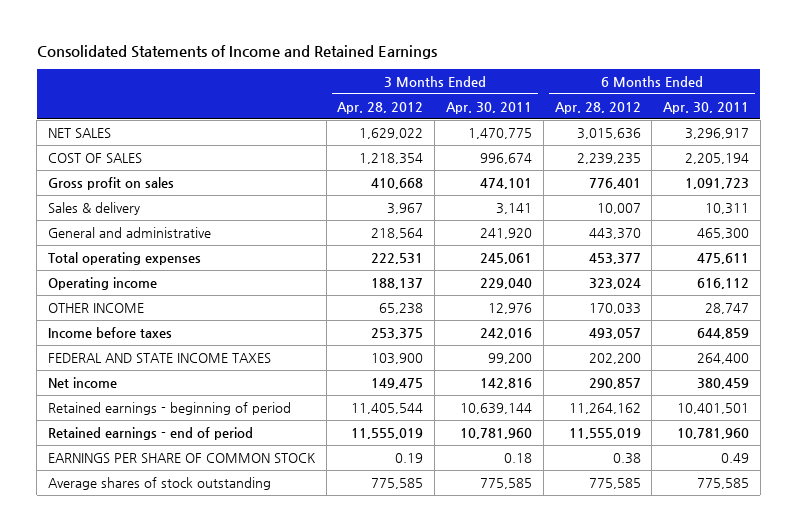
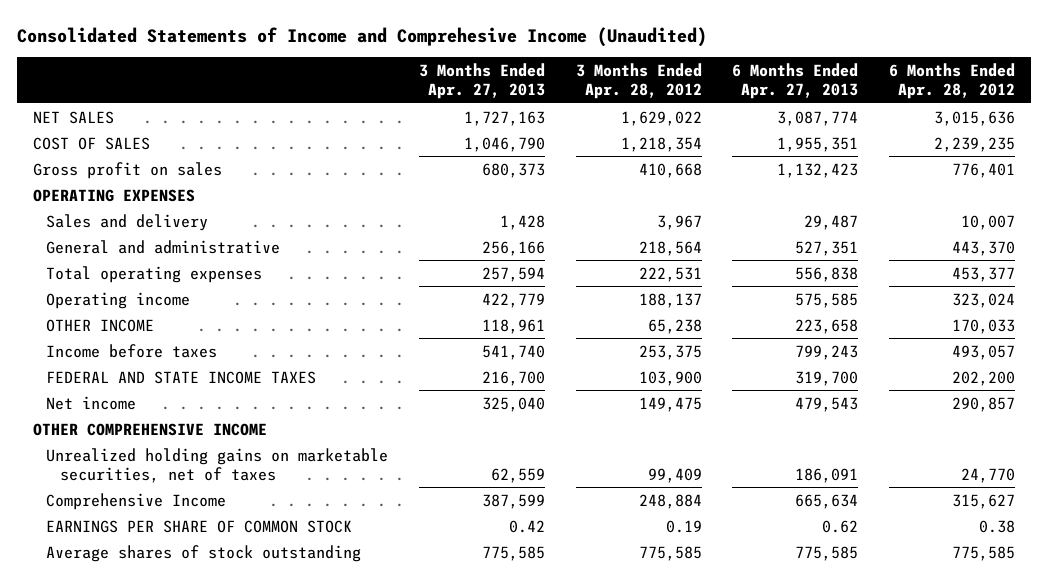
- Consolidated Statements of Income and Retained Earnings
+ Consolidated Statements of Income and Comprehesive Income (Unaudited)
- | 3 Months Ended Apr. 28, 2012 | 3 Months Ended Apr. 30, 2011 | 6 Months Ended Apr. 28, 2012 | 6 Months Ended Apr. 30, 2011
+ | 3 Months Ended Apr. 27, 2013 | 3 Months Ended Apr. 28, 2012 | 6 Months Ended Apr. 27, 2013 | 6 Months Ended Apr. 28, 2012
- Sales & delivery | 3,967 | 3,141 | 10,007 | 10,311
+ OPERATING EXPENSES
+ Sales and delivery | 1,428 | 3,967 | 29,487 | 10,007
- Retained earnings - beginning of period | 11,405,544 | 10,639,144 | 11,264,162 | 10,401,501
- Retained earnings - end of period | 11,555,019 | 10,781,960 | 11,555,019 | 10,781,960
+ OTHER COMPREHENSIVE INCOME
+ Unrealized holding gains on marketable securities, net of taxes | 62,559 | 99,409 | 186,091 | 24,770
+ Comprehensive Income | 387,599 | 248,884 | 665,634 | 315,627

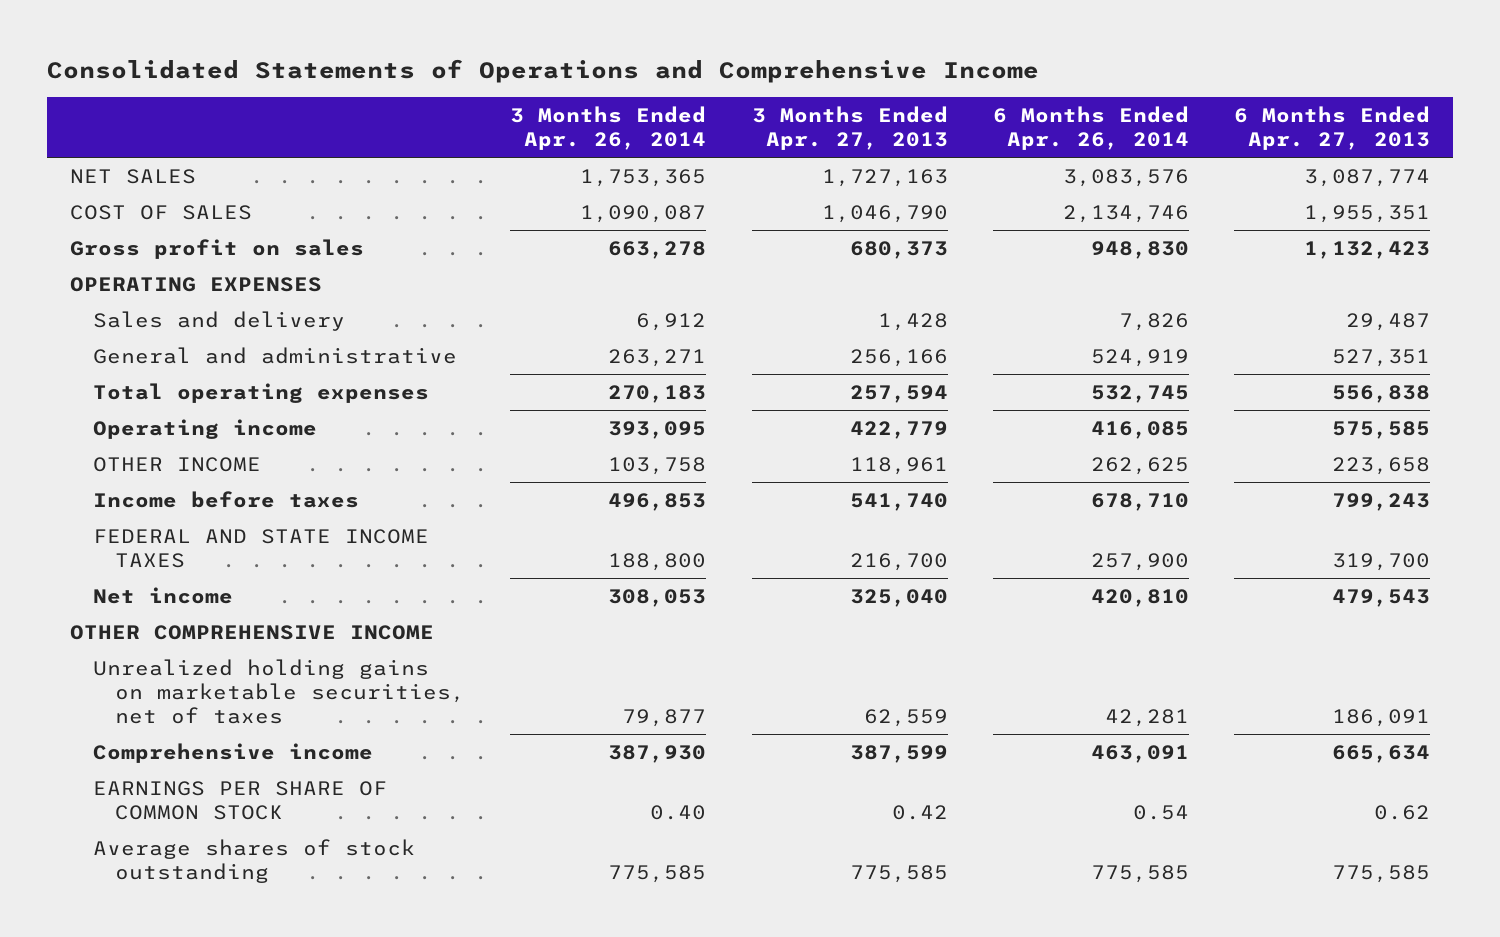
- Consolidated Statements of Income and Comprehesive Income (Unaudited)
+ Consolidated Statements of Operations and Comprehensive Income
- | 3 Months Ended Apr. 27, 2013 | 3 Months Ended Apr. 28, 2012 | 6 Months Ended Apr. 27, 2013 | 6 Months Ended Apr. 28, 2012
+ | 3 Months Ended Apr. 26, 2014 | 3 Months Ended Apr. 27, 2013 | 6 Months Ended Apr. 26, 2014 | 6 Months Ended Apr. 27, 2013
- Comprehensive Income | 387,599 | 248,884 | 665,634 | 315,627
+ Comprehensive income | 387,930 | 387,599 | 463,091 | 665,634

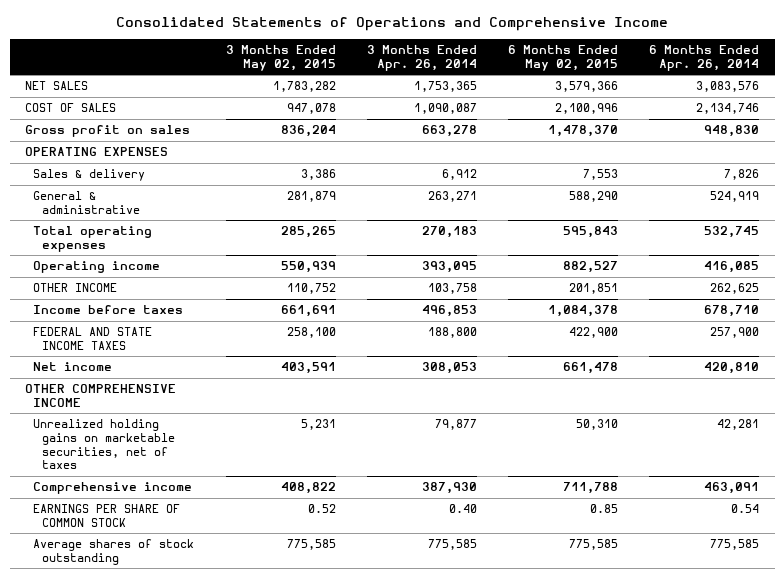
- | 3 Months Ended Apr. 26, 2014 | 3 Months Ended Apr. 27, 2013 | 6 Months Ended Apr. 26, 2014 | 6 Months Ended Apr. 27, 2013
+ | 3 Months Ended May 02, 2015 | 3 Months Ended Apr. 26, 2014 | 6 Months Ended May 02, 2015 | 6 Months Ended Apr. 26, 2014
- Sales and delivery | 6,912 | 1,428 | 7,826 | 29,487
- General and administrative | 263,271 | 256,166 | 524,919 | 527,351
+ Sales & delivery | 3,386 | 6,912 | 7,553 | 7,826
+ General & administrative | 281,879 | 263,271 | 588,290 | 524,919

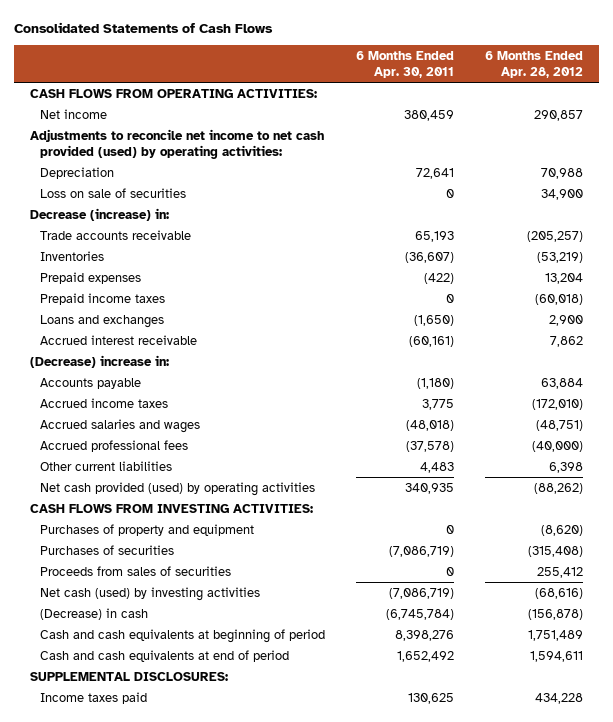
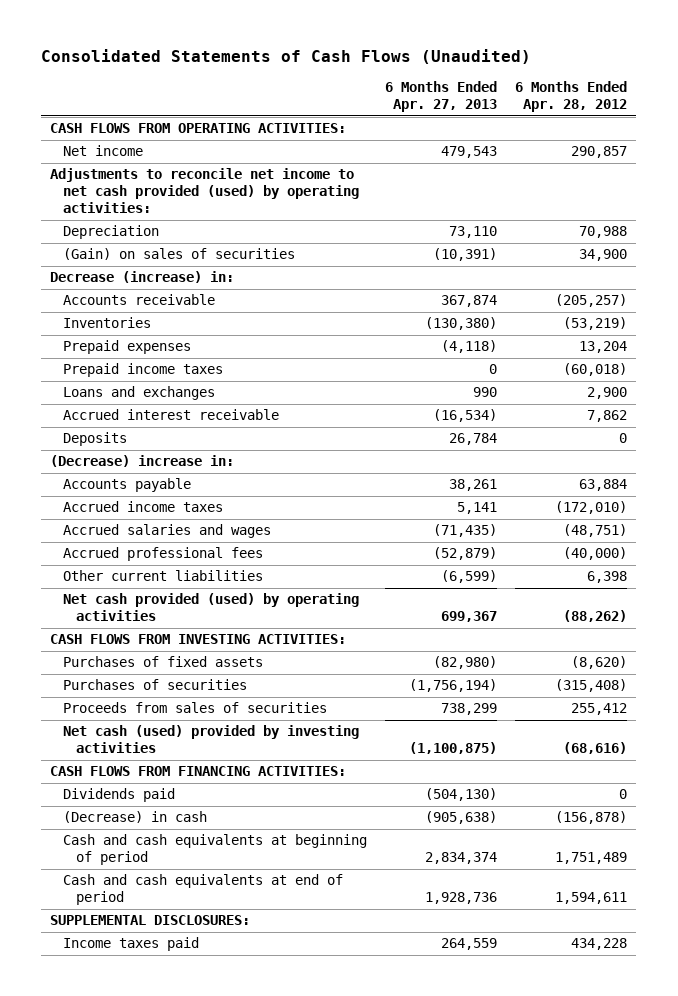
- Consolidated Statements of Cash Flows
+ Consolidated Statements of Cash Flows (Unaudited)
- | 6 Months Ended Apr. 30, 2011 | 6 Months Ended Apr. 28, 2012
+ | 6 Months Ended Apr. 27, 2013 | 6 Months Ended Apr. 28, 2012
- Loss on sale of securities | 0 | 34,900
+ (Gain) on sales of securities | (10,391) | 34,900
- Trade accounts receivable | 65,193 | (205,257)
+ Accounts receivable | 367,874 | (205,257)
+ Deposits | 26,784 | 0
- Purchases of property and equipment | 0 | (8,620)
+ Purchases of fixed assets | (82,980) | (8,620)
- Net cash (used) by investing activities | (7,086,719) | (68,616)
+ Net cash (used) provided by investing activities | (1,100,875) | (68,616)
+ CASH FLOWS FROM FINANCING ACTIVITIES:
+ Dividends paid | (504,130) | 0

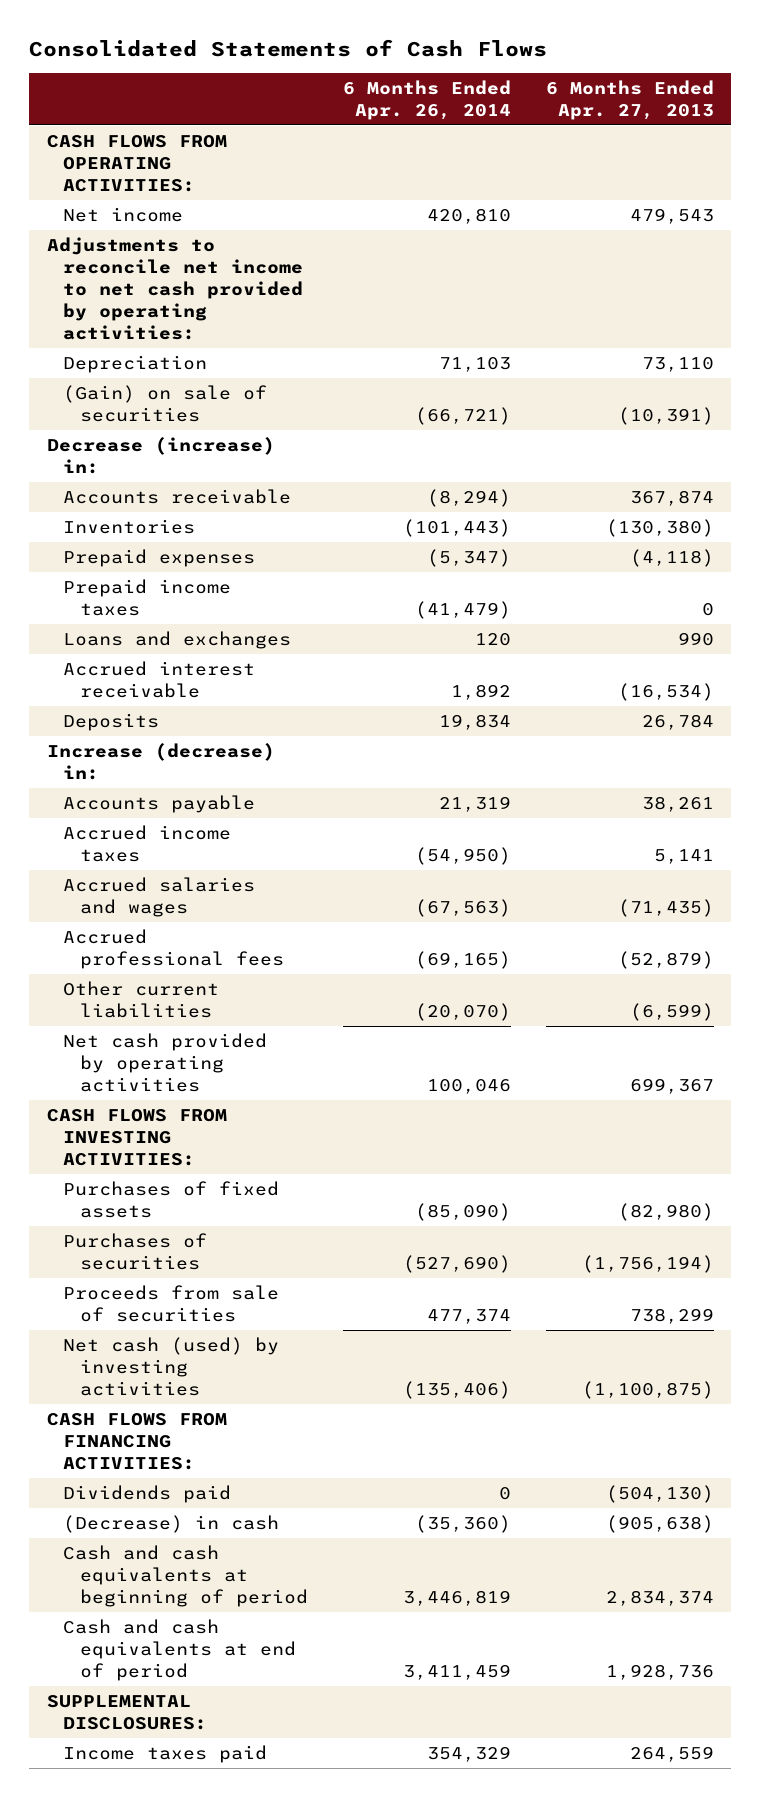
- Consolidated Statements of Cash Flows (Unaudited)
+ Consolidated Statements of Cash Flows
- | 6 Months Ended Apr. 27, 2013 | 6 Months Ended Apr. 28, 2012
+ | 6 Months Ended Apr. 26, 2014 | 6 Months Ended Apr. 27, 2013
- Adjustments to reconcile net income to net cash provided (used) by operating activities:
+ Adjustments to reconcile net income to net cash provided by operating activities:
- (Gain) on sales of securities | (10,391) | 34,900
+ (Gain) on sale of securities | (66,721) | (10,391)
- (Decrease) increase in:
+ Increase (decrease) in:
- Net cash provided (used) by operating activities | 699,367 | (88,262)
+ Net cash provided by operating activities | 100,046 | 699,367
- Proceeds from sales of securities | 738,299 | 255,412
- Net cash (used) provided by investing activities | (1,100,875) | (68,616)
+ Proceeds from sale of securities | 477,374 | 738,299
+ Net cash (used) by investing activities | (135,406) | (1,100,875)

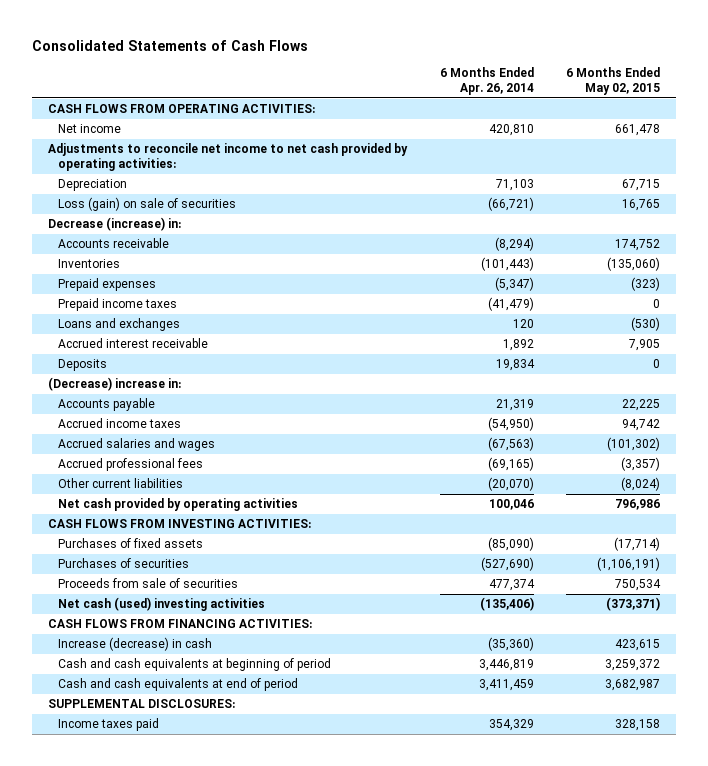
- | 6 Months Ended Apr. 26, 2014 | 6 Months Ended Apr. 27, 2013
+ | 6 Months Ended Apr. 26, 2014 | 6 Months Ended May 02, 2015
- (Gain) on sale of securities | (66,721) | (10,391)
+ Loss (gain) on sale of securities | (66,721) | 16,765
- Increase (decrease) in:
+ (Decrease) increase in:
- Net cash (used) by investing activities | (135,406) | (1,100,875)
+ Net cash (used) investing activities | (135,406) | (373,371)
- Dividends paid | 0 | (504,130)
- (Decrease) in cash | (35,360) | (905,638)
+ Increase (decrease) in cash | (35,360) | 423,615

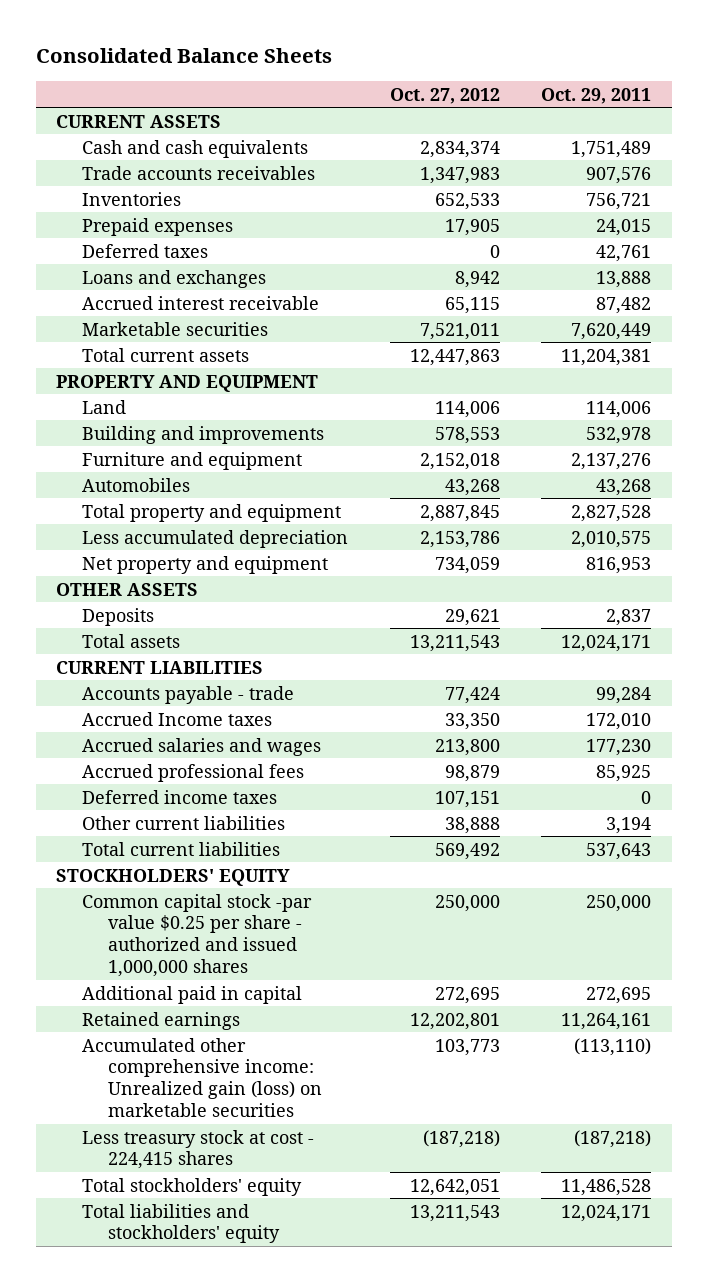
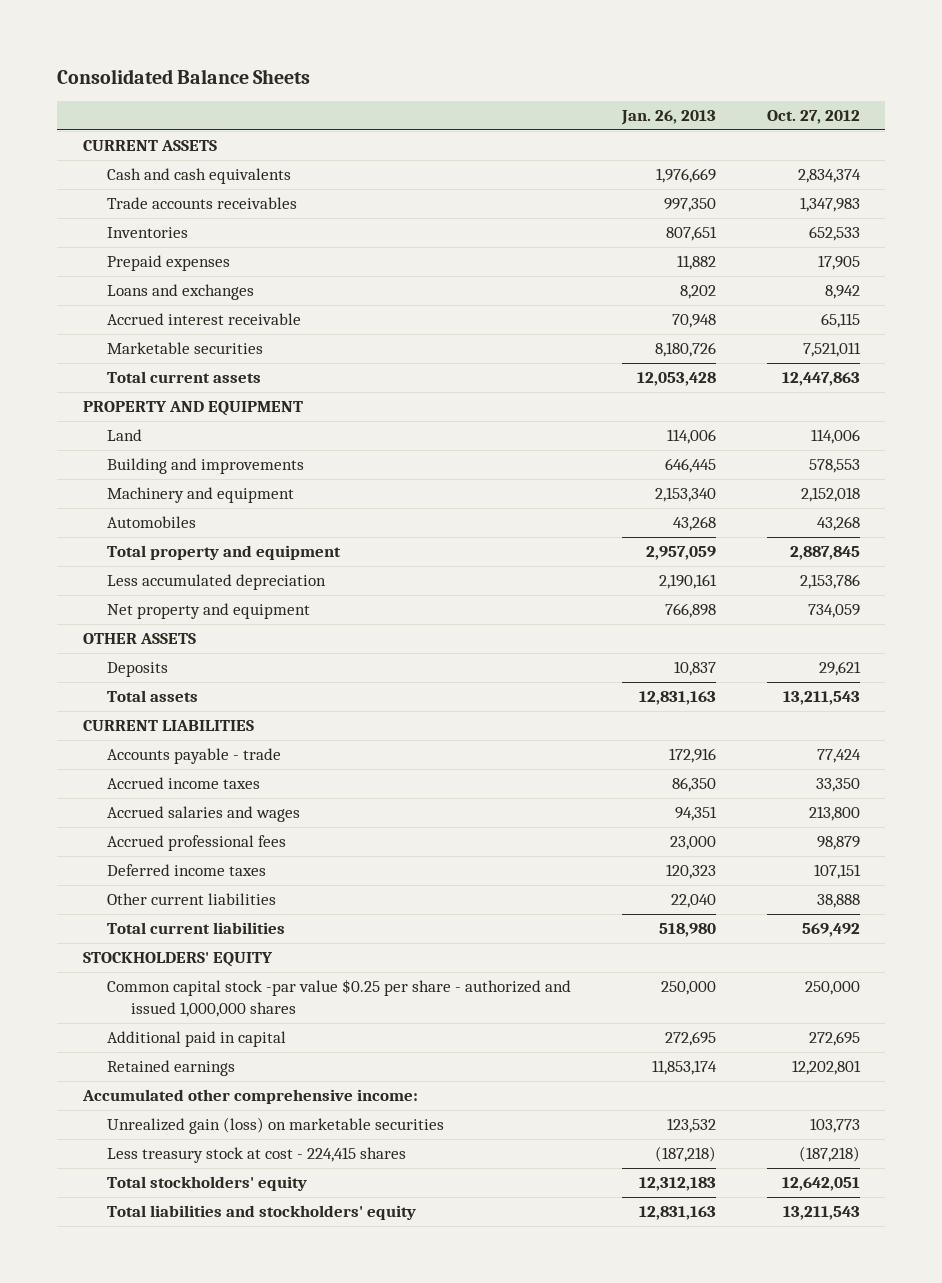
- | Oct. 27, 2012 | Oct. 29, 2011
+ | Jan. 26, 2013 | Oct. 27, 2012
- Deferred taxes | 0 | 42,761
- Furniture and equipment | 2,152,018 | 2,137,276
+ Machinery and equipment | 2,153,340 | 2,152,018
- Accrued Income taxes | 33,350 | 172,010
+ Accrued income taxes | 86,350 | 33,350
- Accumulated other comprehensive income: Unrealized gain (loss) on marketable securities | 103,773 | (113,110)
+ Accumulated other comprehensive income:
+ Unrealized gain (loss) on marketable securities | 123,532 | 103,773

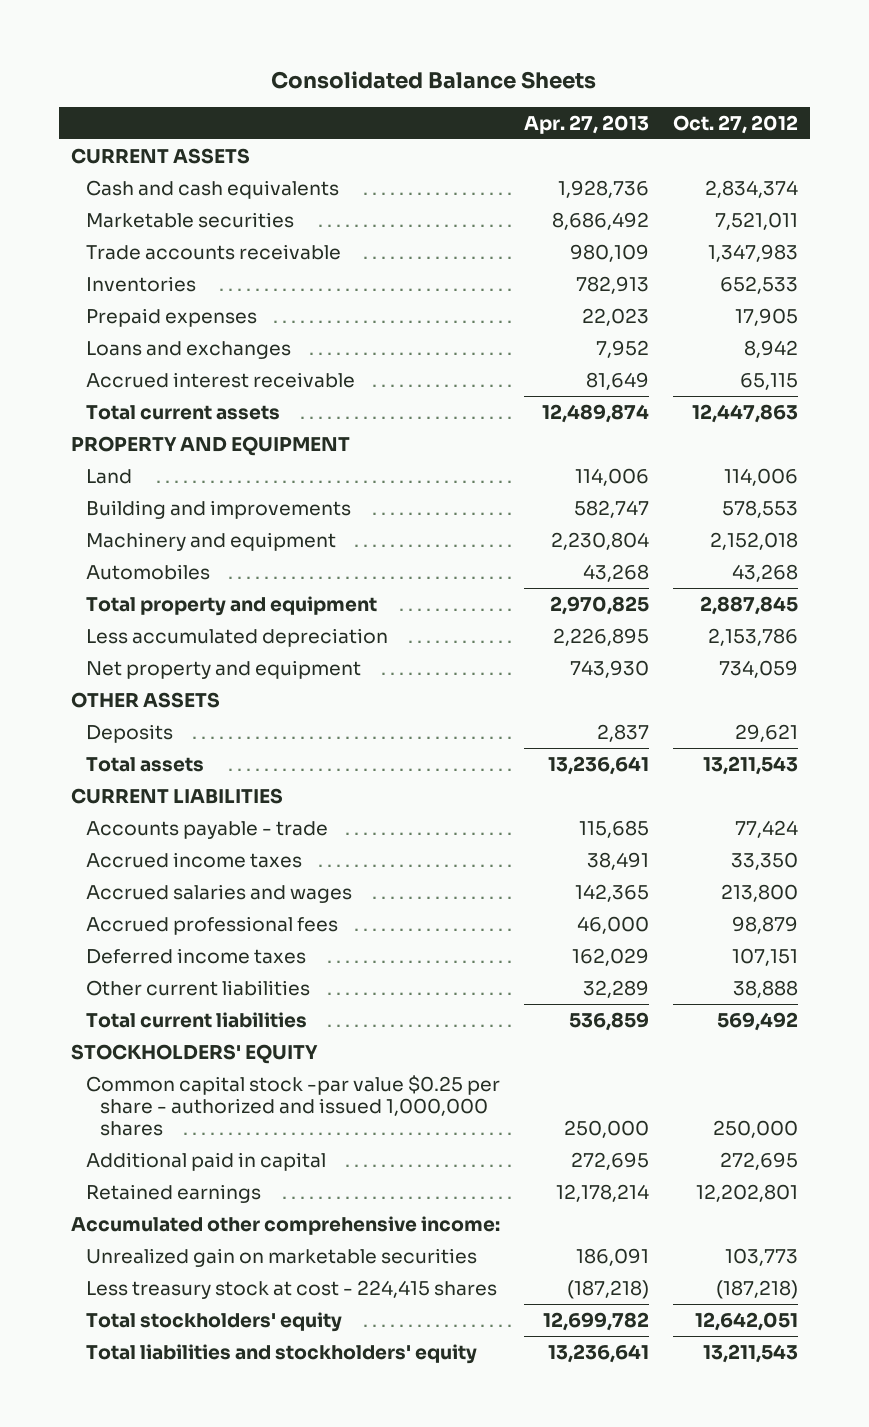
- | Jan. 26, 2013 | Oct. 27, 2012
+ | Apr. 27, 2013 | Oct. 27, 2012
- Trade accounts receivables | 997,350 | 1,347,983
moved up: Marketable securities | 8,686,492 | 7,521,011
+ Trade accounts receivable | 980,109 | 1,347,983
- Unrealized gain (loss) on marketable securities | 123,532 | 103,773
+ Unrealized gain on marketable securities | 186,091 | 103,773

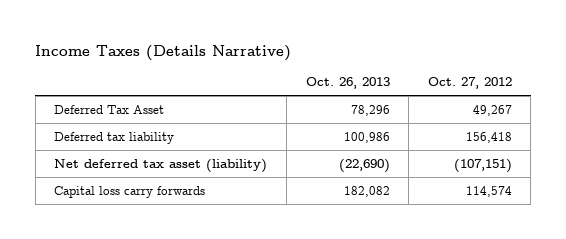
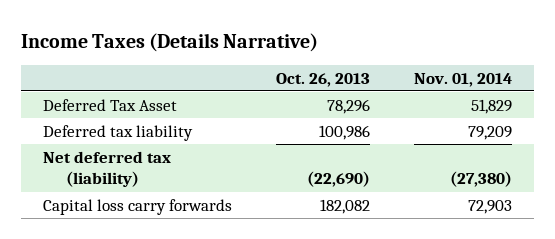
- | Oct. 26, 2013 | Oct. 27, 2012
+ | Oct. 26, 2013 | Nov. 01, 2014
- Net deferred tax asset (liability) | (22,690) | (107,151)
+ Net deferred tax (liability) | (22,690) | (27,380)

